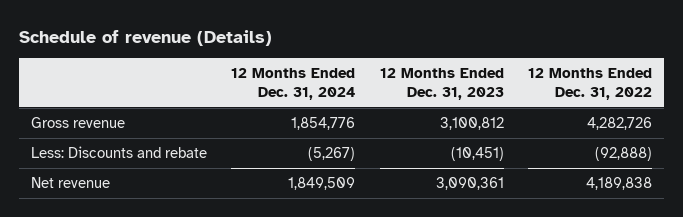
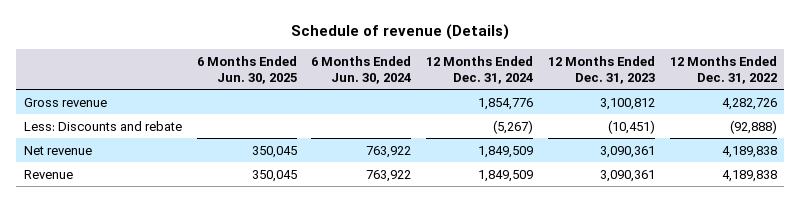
- | 12 Months Ended Dec. 31, 2024 | 12 Months Ended Dec. 31, 2023 | 12 Months Ended Dec. 31, 2022
+ | 6 Months Ended Jun. 30, 2025 | 6 Months Ended Jun. 30, 2024 | 12 Months Ended Dec. 31, 2024 | 12 Months Ended Dec. 31, 2023 | 12 Months Ended Dec. 31, 2022
+ Revenue | 350,045 | 763,922 | 1,849,509 | 3,090,361 | 4,189,838

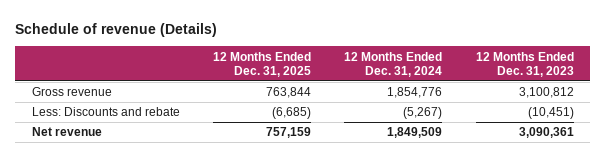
- | 6 Months Ended Jun. 30, 2025 | 6 Months Ended Jun. 30, 2024 | 12 Months Ended Dec. 31, 2024 | 12 Months Ended Dec. 31, 2023 | 12 Months Ended Dec. 31, 2022
+ | 12 Months Ended Dec. 31, 2025 | 12 Months Ended Dec. 31, 2024 | 12 Months Ended Dec. 31, 2023
- Revenue | 350,045 | 763,922 | 1,849,509 | 3,090,361 | 4,189,838

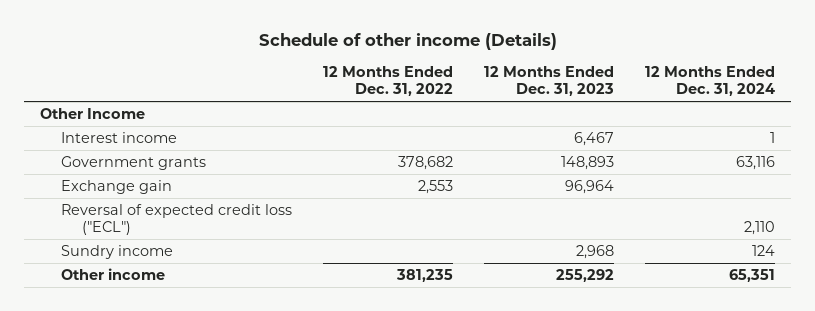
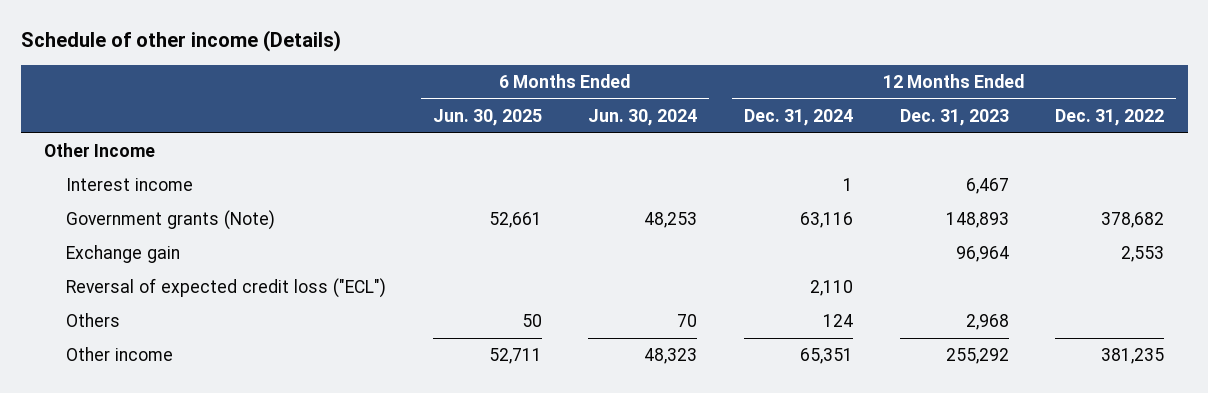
- | 12 Months Ended Dec. 31, 2022 | 12 Months Ended Dec. 31, 2023 | 12 Months Ended Dec. 31, 2024
+ | 6 Months Ended Jun. 30, 2025 | 6 Months Ended Jun. 30, 2024 | 12 Months Ended Dec. 31, 2024 | 12 Months Ended Dec. 31, 2023 | 12 Months Ended Dec. 31, 2022
- Government grants | 378,682 | 148,893 | 63,116
+ Government grants (Note) | 52,661 | 48,253 | 63,116 | 148,893 | 378,682
- Sundry income | | 2,968 | 124
+ Others | 50 | 70 | 124 | 2,968 |

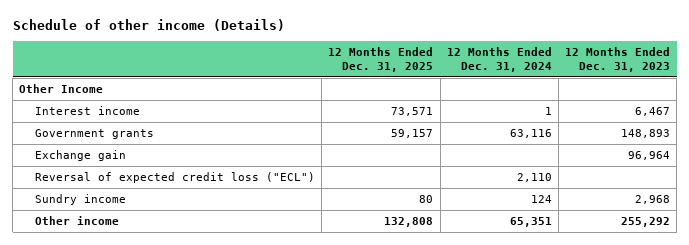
- | 6 Months Ended Jun. 30, 2025 | 6 Months Ended Jun. 30, 2024 | 12 Months Ended Dec. 31, 2024 | 12 Months Ended Dec. 31, 2023 | 12 Months Ended Dec. 31, 2022
+ | 12 Months Ended Dec. 31, 2025 | 12 Months Ended Dec. 31, 2024 | 12 Months Ended Dec. 31, 2023
- Government grants (Note) | 52,661 | 48,253 | 63,116 | 148,893 | 378,682
+ Government grants | 59,157 | 63,116 | 148,893
- Others | 50 | 70 | 124 | 2,968 |
+ Sundry income | 80 | 124 | 2,968

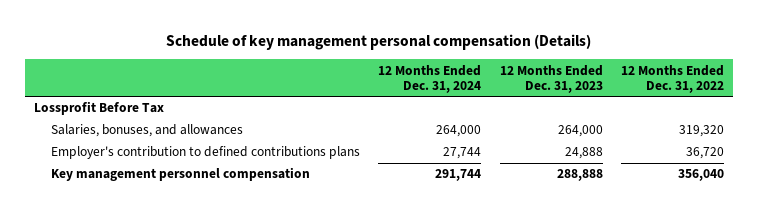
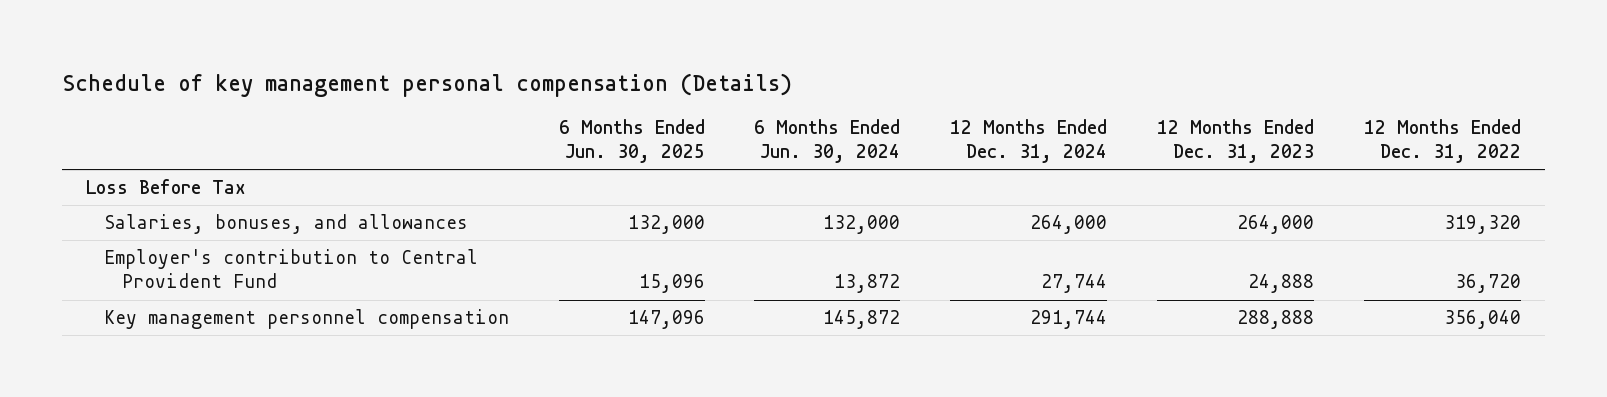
- | 12 Months Ended Dec. 31, 2024 | 12 Months Ended Dec. 31, 2023 | 12 Months Ended Dec. 31, 2022
+ | 6 Months Ended Jun. 30, 2025 | 6 Months Ended Jun. 30, 2024 | 12 Months Ended Dec. 31, 2024 | 12 Months Ended Dec. 31, 2023 | 12 Months Ended Dec. 31, 2022
- Lossprofit Before Tax
+ Loss Before Tax
- Employer's contribution to defined contributions plans | 27,744 | 24,888 | 36,720
+ Employer's contribution to Central Provident Fund | 15,096 | 13,872 | 27,744 | 24,888 | 36,720

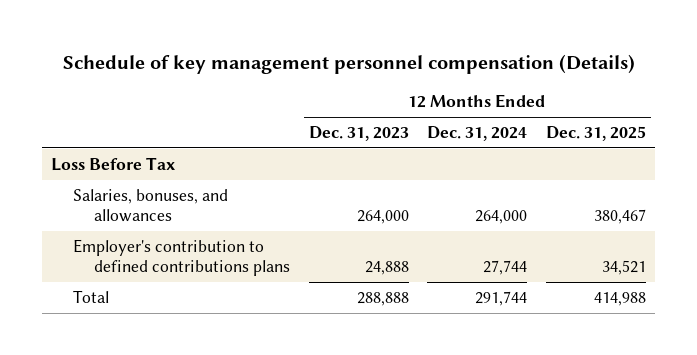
- Schedule of key management personal compensation (Details)
+ Schedule of key management personnel compensation (Details)
- | 6 Months Ended Jun. 30, 2025 | 6 Months Ended Jun. 30, 2024 | 12 Months Ended Dec. 31, 2024 | 12 Months Ended Dec. 31, 2023 | 12 Months Ended Dec. 31, 2022
+ | 12 Months Ended Dec. 31, 2023 | 12 Months Ended Dec. 31, 2024 | 12 Months Ended Dec. 31, 2025
- Employer's contribution to Central Provident Fund | 15,096 | 13,872 | 27,744 | 24,888 | 36,720
- Key management personnel compensation | 147,096 | 145,872 | 291,744 | 288,888 | 356,040
+ Employer's contribution to defined contributions plans | 24,888 | 27,744 | 34,521
+ Total | 288,888 | 291,744 | 414,988

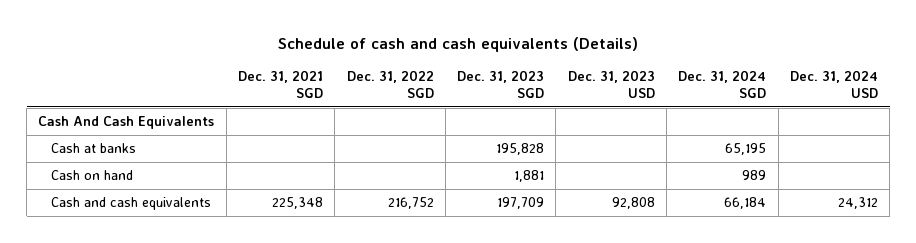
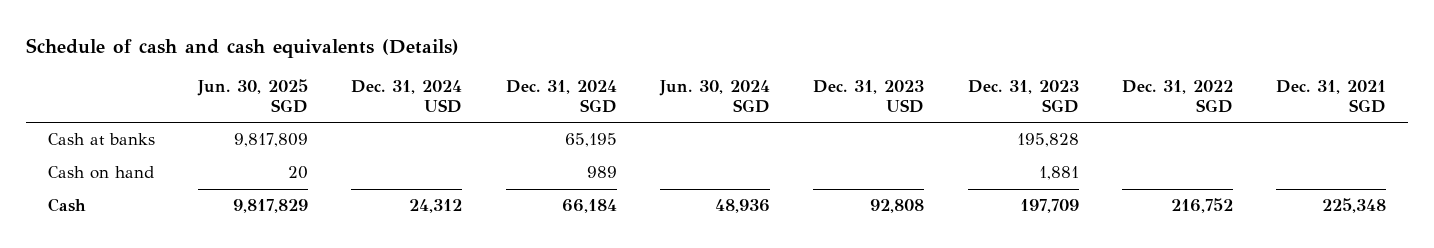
- | Dec. 31, 2021 SGD | Dec. 31, 2022 SGD | Dec. 31, 2023 SGD | Dec. 31, 2023 USD | Dec. 31, 2024 SGD | Dec. 31, 2024 USD
+ | Jun. 30, 2025 SGD | Dec. 31, 2024 USD | Dec. 31, 2024 SGD | Jun. 30, 2024 SGD | Dec. 31, 2023 USD | Dec. 31, 2023 SGD | Dec. 31, 2022 SGD | Dec. 31, 2021 SGD
- Cash And Cash Equivalents
- Cash and cash equivalents | 225,348 | 216,752 | 197,709 | 92,808 | 66,184 | 24,312
+ Cash | 9,817,829 | 24,312 | 66,184 | 48,936 | 92,808 | 197,709 | 216,752 | 225,348

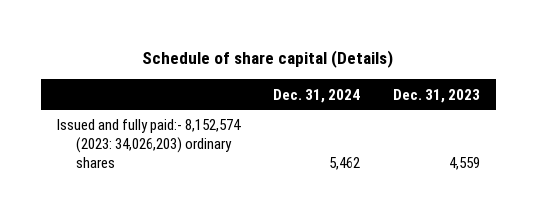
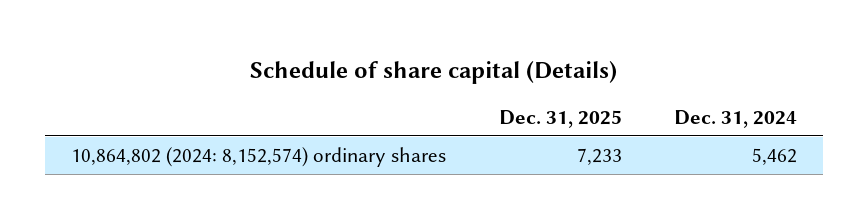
- | Dec. 31, 2024 | Dec. 31, 2023
+ | Dec. 31, 2025 | Dec. 31, 2024
- Issued and fully paid:- 8,152,574 (2023: 34,026,203) ordinary shares | 5,462 | 4,559
+ 10,864,802 (2024: 8,152,574) ordinary shares | 7,233 | 5,462

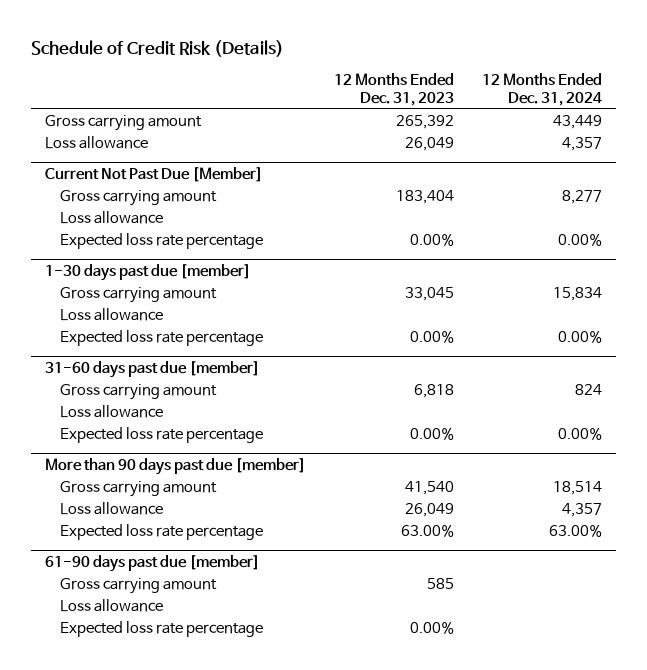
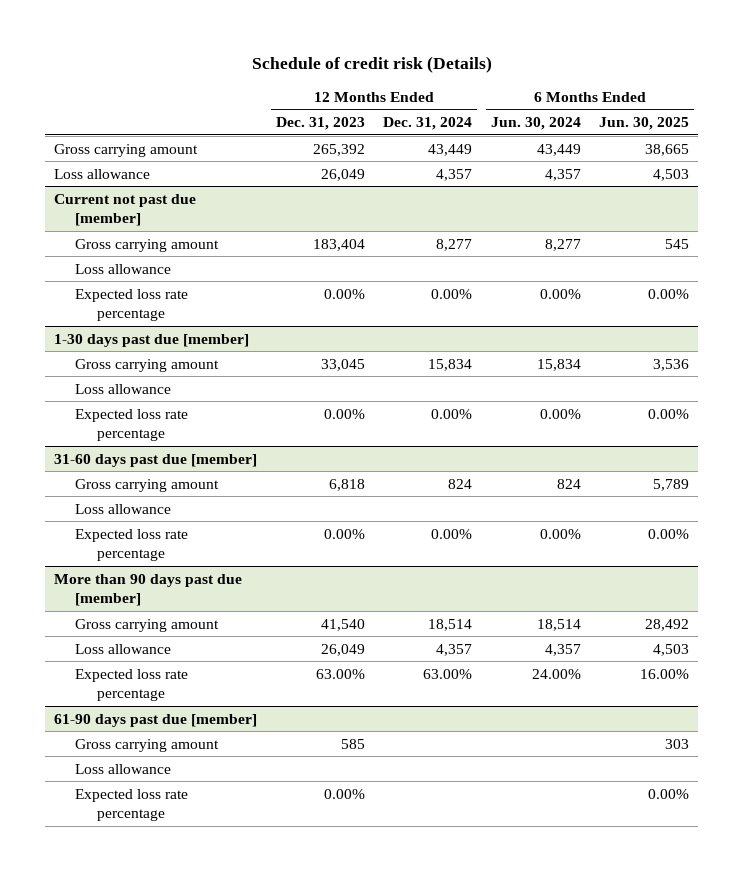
- Schedule of Credit Risk (Details)
+ Schedule of credit risk (Details)
- | 12 Months Ended Dec. 31, 2023 | 12 Months Ended Dec. 31, 2024
+ | 12 Months Ended Dec. 31, 2023 | 12 Months Ended Dec. 31, 2024 | 6 Months Ended Jun. 30, 2024 | 6 Months Ended Jun. 30, 2025
- Current Not Past Due [Member]
+ Current not past due [member]

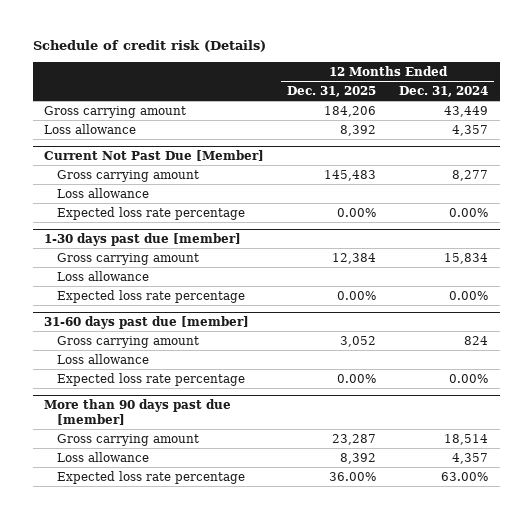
- | 12 Months Ended Dec. 31, 2023 | 12 Months Ended Dec. 31, 2024 | 6 Months Ended Jun. 30, 2024 | 6 Months Ended Jun. 30, 2025
+ | 12 Months Ended Dec. 31, 2025 | 12 Months Ended Dec. 31, 2024
- Current not past due [member]
+ Current Not Past Due [Member]
- 61-90 days past due [member]
- Gross carrying amount | 585 | | | 303
- Loss allowance
- Expected loss rate percentage | 0.00% | | | 0.00%

